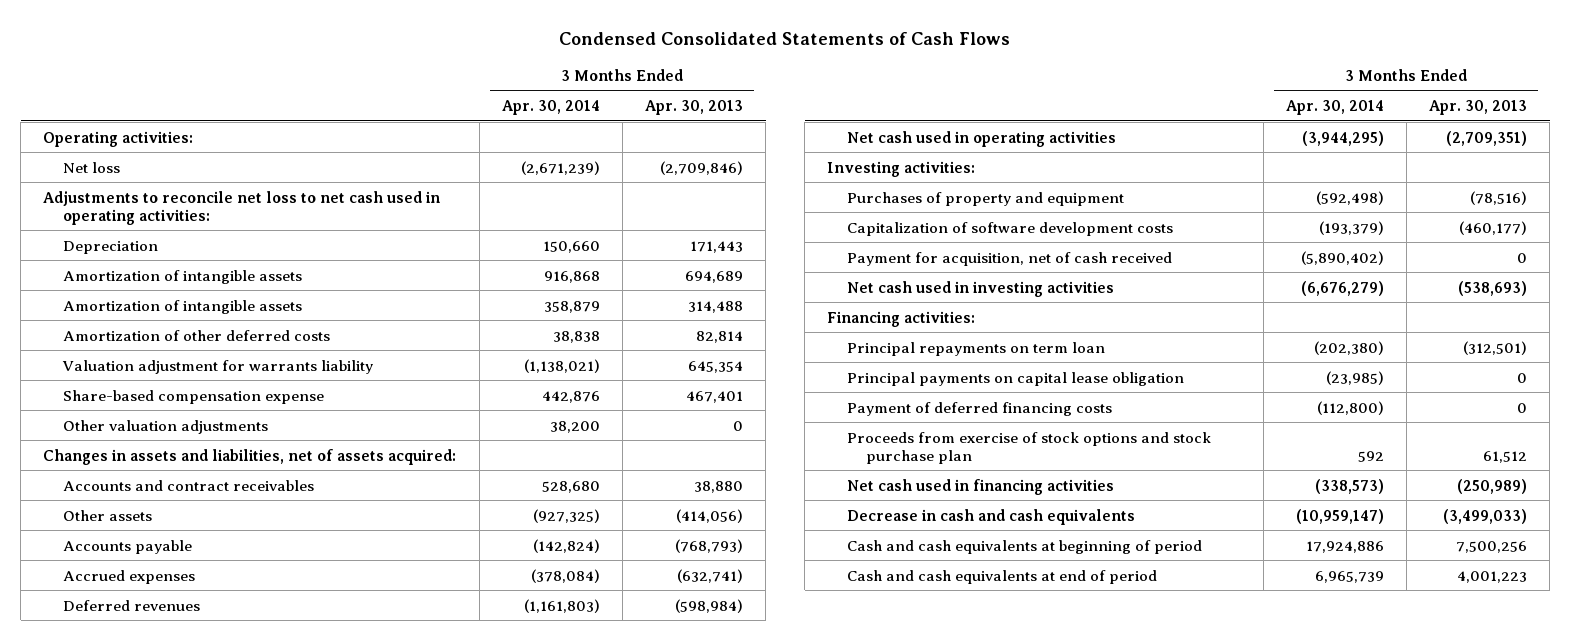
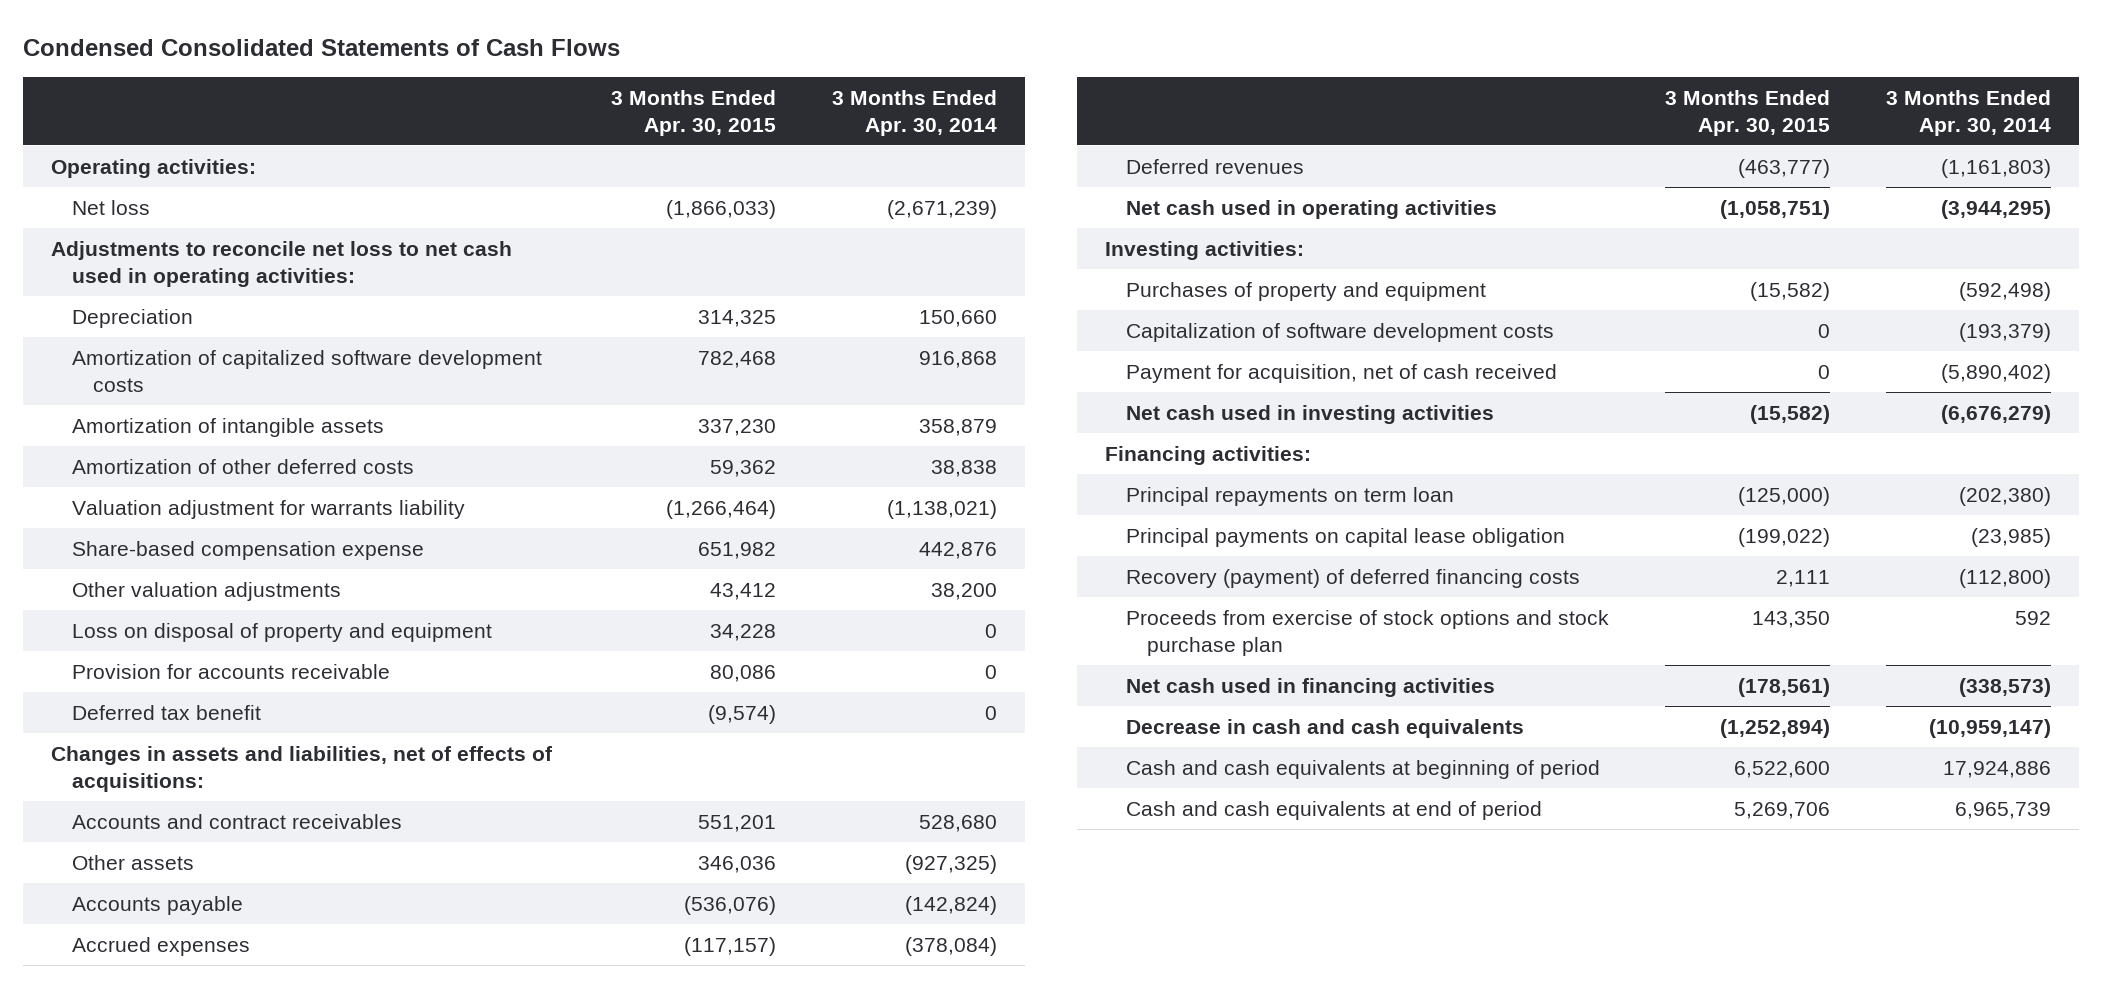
- | 3 Months Ended Apr. 30, 2014 | 3 Months Ended Apr. 30, 2013
+ | 3 Months Ended Apr. 30, 2015 | 3 Months Ended Apr. 30, 2014
- Amortization of intangible assets | 916,868 | 694,689
+ Amortization of capitalized software development costs | 782,468 | 916,868
- Changes in assets and liabilities, net of assets acquired:
+ Loss on disposal of property and equipment | 34,228 | 0
+ Provision for accounts receivable | 80,086 | 0
+ Deferred tax benefit | (9,574) | 0
+ Changes in assets and liabilities, net of effects of acquisitions:
- Payment of deferred financing costs | (112,800) | 0
+ Recovery (payment) of deferred financing costs | 2,111 | (112,800)

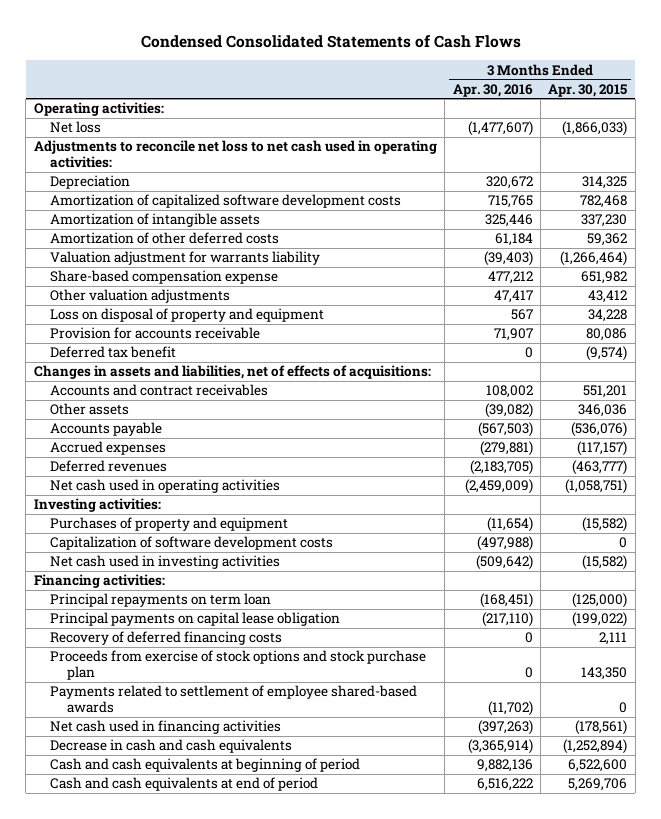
- | 3 Months Ended Apr. 30, 2015 | 3 Months Ended Apr. 30, 2014
+ | 3 Months Ended Apr. 30, 2016 | 3 Months Ended Apr. 30, 2015
- Payment for acquisition, net of cash received | 0 | (5,890,402)
- Recovery (payment) of deferred financing costs | 2,111 | (112,800)
+ Recovery of deferred financing costs | 0 | 2,111
+ Payments related to settlement of employee shared-based awards | (11,702) | 0

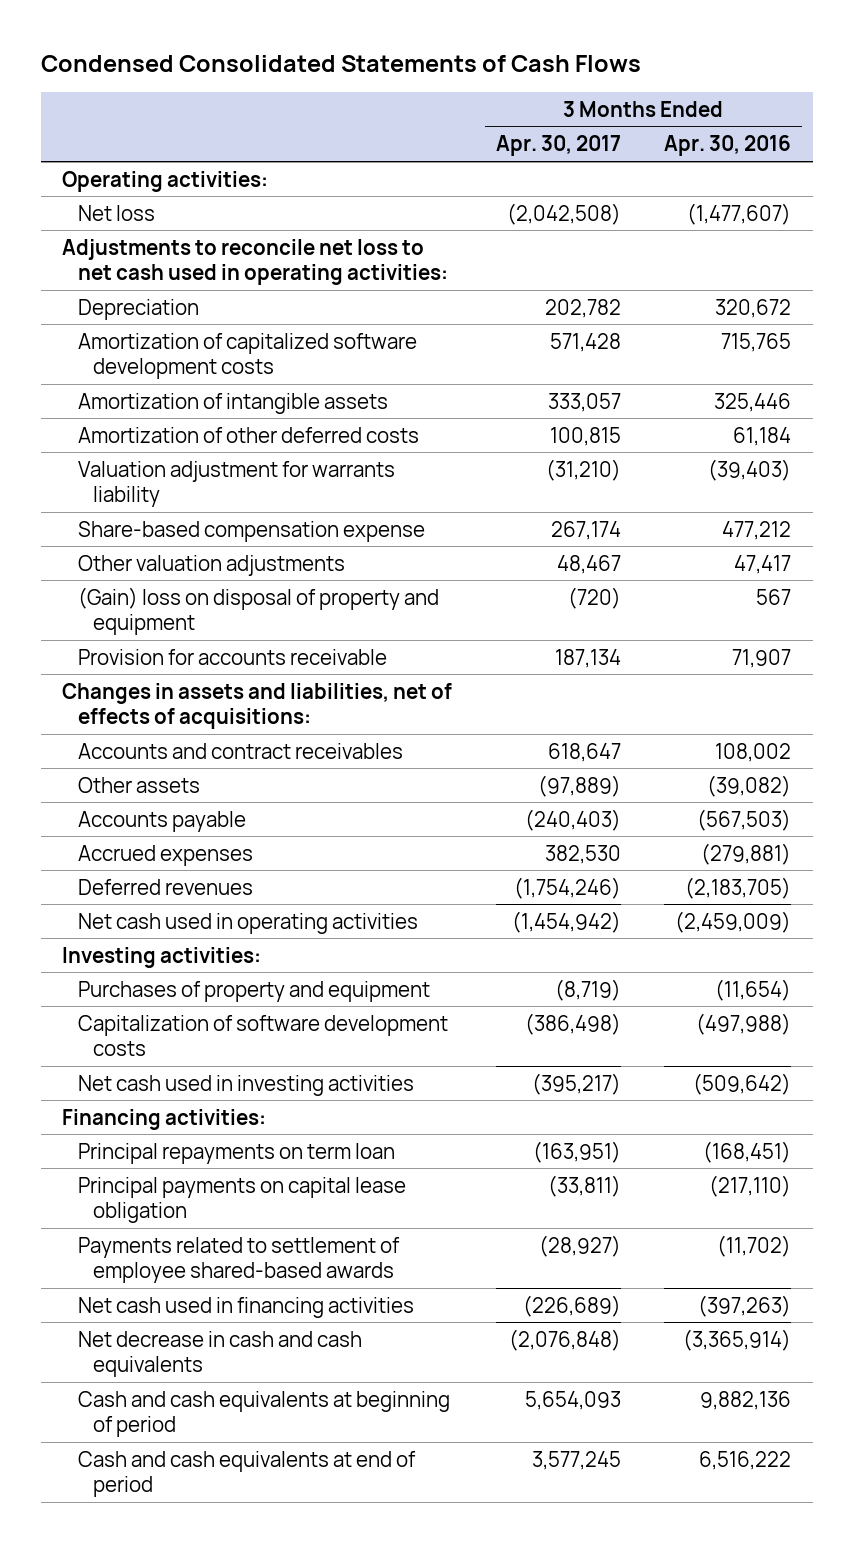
- | 3 Months Ended Apr. 30, 2016 | 3 Months Ended Apr. 30, 2015
+ | 3 Months Ended Apr. 30, 2017 | 3 Months Ended Apr. 30, 2016
- Loss on disposal of property and equipment | 567 | 34,228
+ (Gain) loss on disposal of property and equipment | (720) | 567
- Deferred tax benefit | 0 | (9,574)
- Recovery of deferred financing costs | 0 | 2,111
- Proceeds from exercise of stock options and stock purchase plan | 0 | 143,350
- Decrease in cash and cash equivalents | (3,365,914) | (1,252,894)
+ Net decrease in cash and cash equivalents | (2,076,848) | (3,365,914)

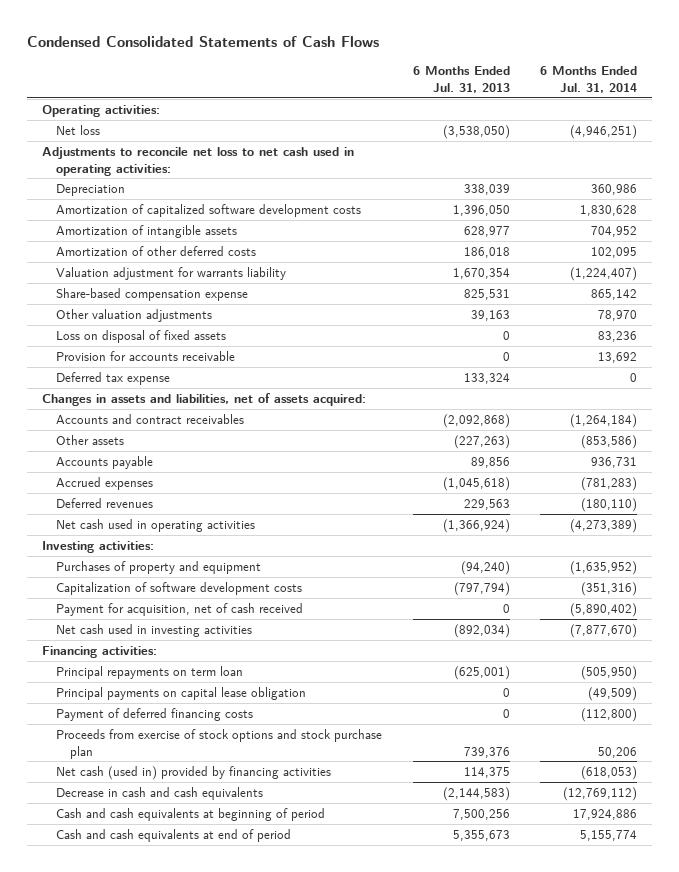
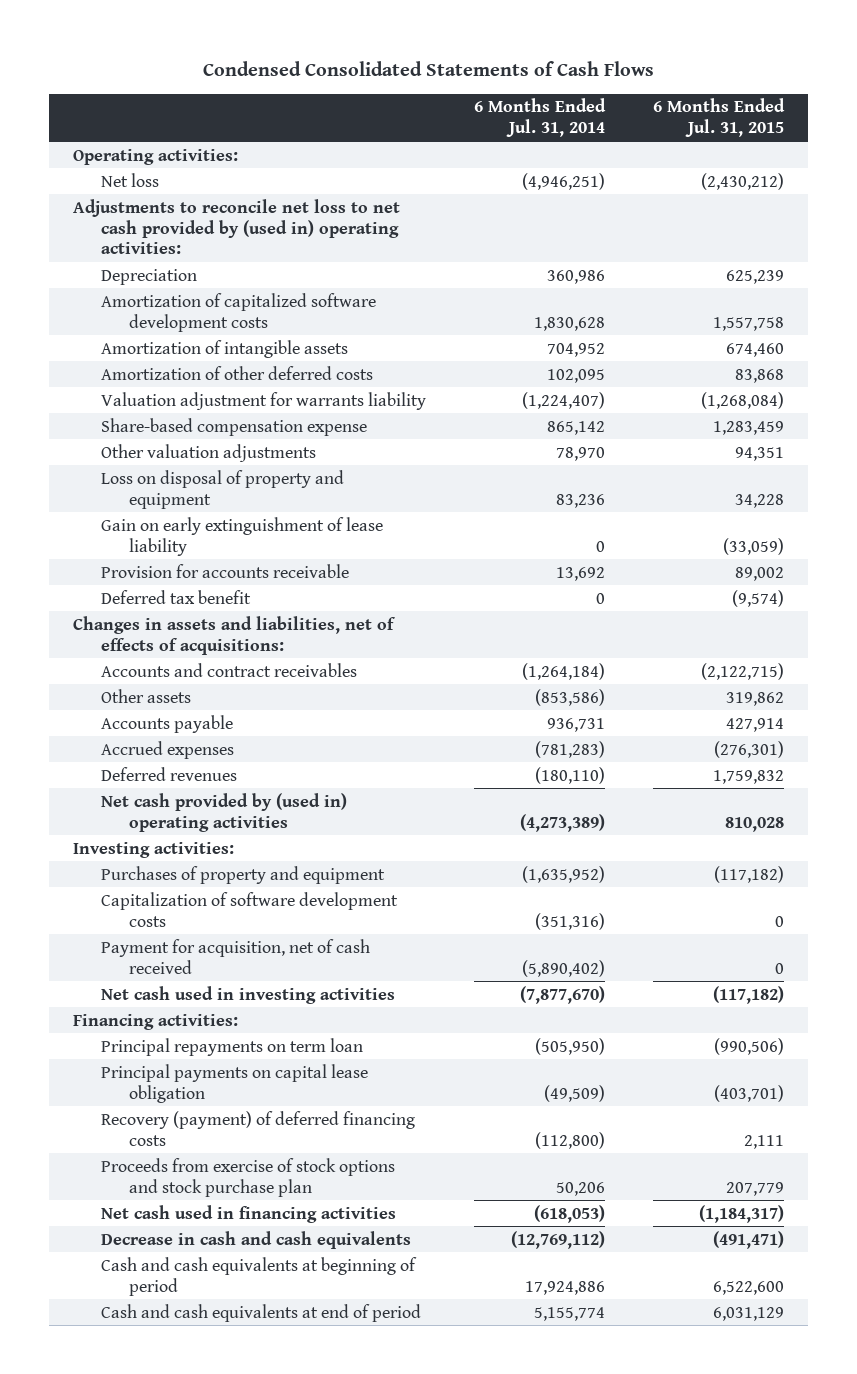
- | 6 Months Ended Jul. 31, 2013 | 6 Months Ended Jul. 31, 2014
+ | 6 Months Ended Jul. 31, 2014 | 6 Months Ended Jul. 31, 2015
- Adjustments to reconcile net loss to net cash used in operating activities:
+ Adjustments to reconcile net loss to net cash provided by (used in) operating activities:
- Loss on disposal of fixed assets | 0 | 83,236
+ Loss on disposal of property and equipment | 83,236 | 34,228
+ Gain on early extinguishment of lease liability | 0 | (33,059)
- Deferred tax expense | 133,324 | 0
- Changes in assets and liabilities, net of assets acquired:
+ Deferred tax benefit | 0 | (9,574)
+ Changes in assets and liabilities, net of effects of acquisitions:
- Net cash used in operating activities | (1,366,924) | (4,273,389)
+ Net cash provided by (used in) operating activities | (4,273,389) | 810,028
- Payment of deferred financing costs | 0 | (112,800)
+ Recovery (payment) of deferred financing costs | (112,800) | 2,111
- Net cash (used in) provided by financing activities | 114,375 | (618,053)
+ Net cash used in financing activities | (618,053) | (1,184,317)

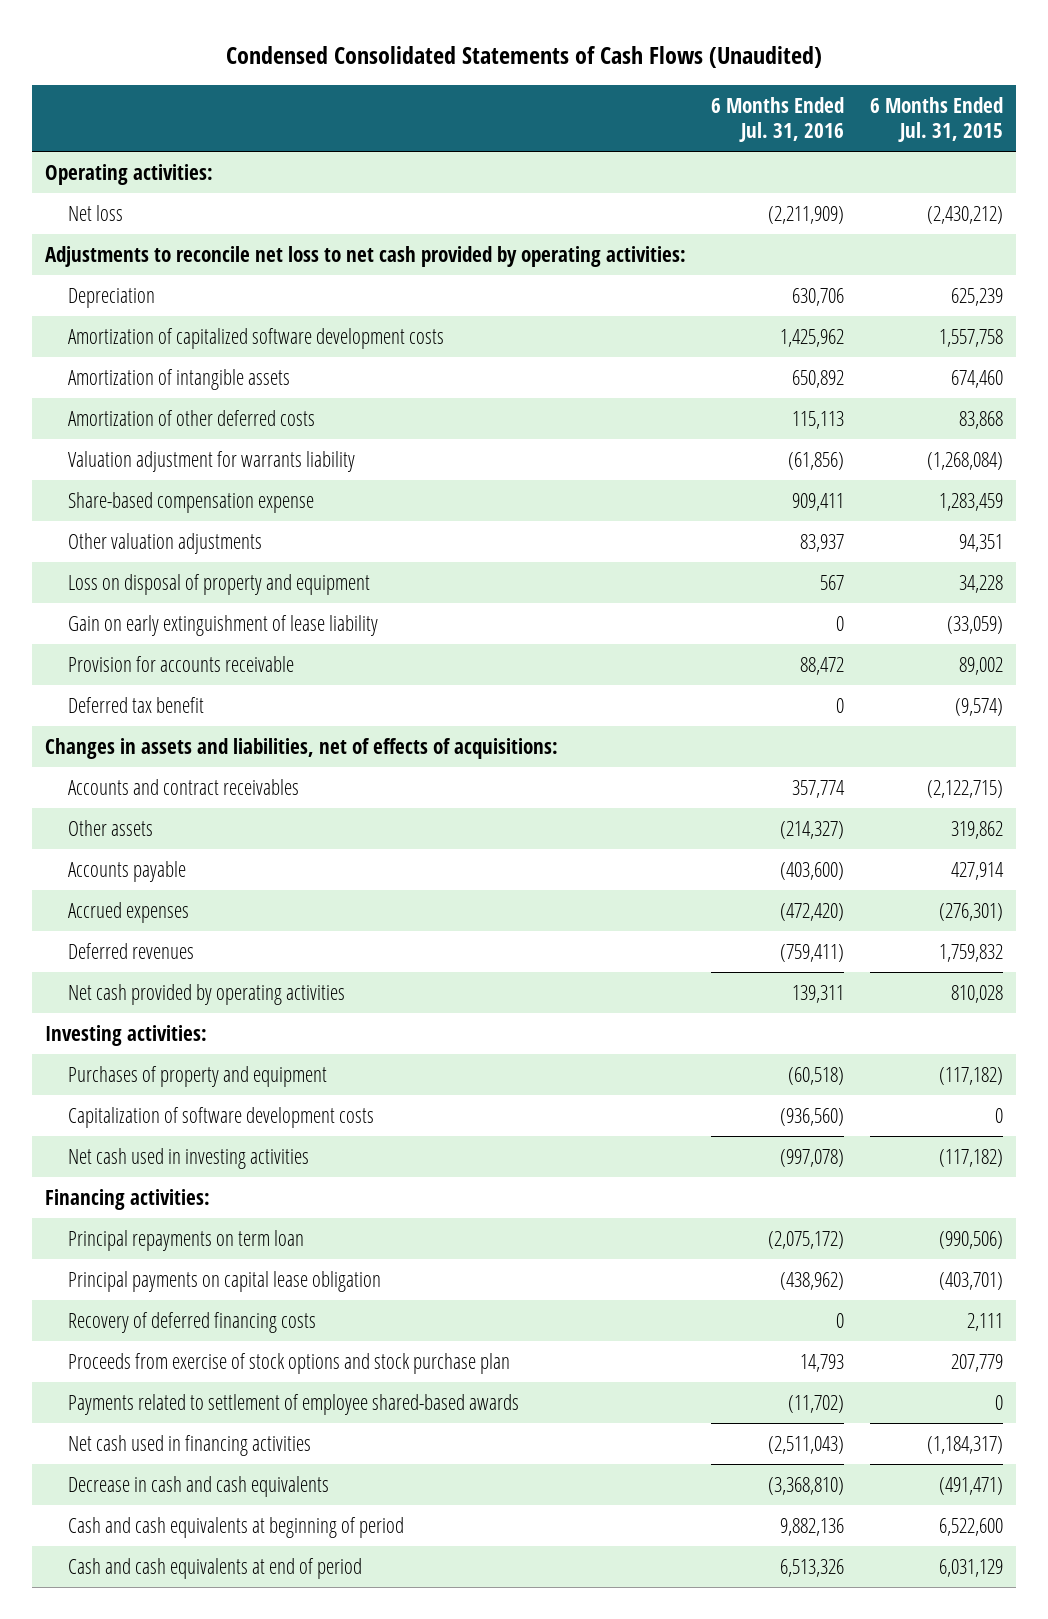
- Condensed Consolidated Statements of Cash Flows
+ Condensed Consolidated Statements of Cash Flows (Unaudited)
- | 6 Months Ended Jul. 31, 2014 | 6 Months Ended Jul. 31, 2015
+ | 6 Months Ended Jul. 31, 2016 | 6 Months Ended Jul. 31, 2015
- Adjustments to reconcile net loss to net cash provided by (used in) operating activities:
+ Adjustments to reconcile net loss to net cash provided by operating activities:
- Net cash provided by (used in) operating activities | (4,273,389) | 810,028
+ Net cash provided by operating activities | 139,311 | 810,028
- Payment for acquisition, net of cash received | (5,890,402) | 0
- Recovery (payment) of deferred financing costs | (112,800) | 2,111
+ Recovery of deferred financing costs | 0 | 2,111
+ Payments related to settlement of employee shared-based awards | (11,702) | 0

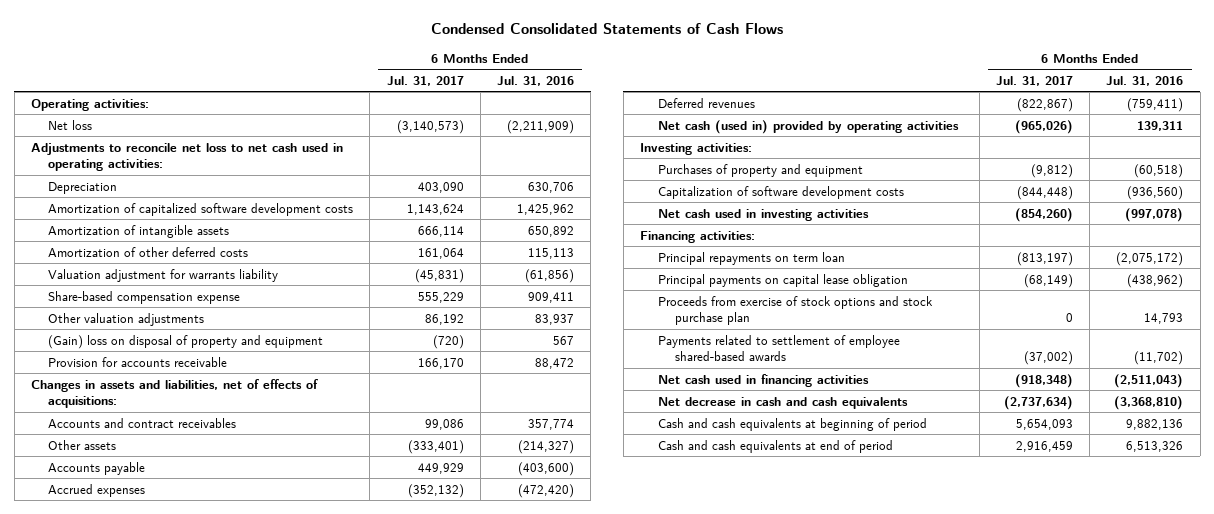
- Condensed Consolidated Statements of Cash Flows (Unaudited)
+ Condensed Consolidated Statements of Cash Flows
- | 6 Months Ended Jul. 31, 2016 | 6 Months Ended Jul. 31, 2015
+ | 6 Months Ended Jul. 31, 2017 | 6 Months Ended Jul. 31, 2016
- Adjustments to reconcile net loss to net cash provided by operating activities:
+ Adjustments to reconcile net loss to net cash used in operating activities:
- Loss on disposal of property and equipment | 567 | 34,228
- Gain on early extinguishment of lease liability | 0 | (33,059)
+ (Gain) loss on disposal of property and equipment | (720) | 567
- Deferred tax benefit | 0 | (9,574)
- Net cash provided by operating activities | 139,311 | 810,028
+ Net cash (used in) provided by operating activities | (965,026) | 139,311
- Recovery of deferred financing costs | 0 | 2,111
- Decrease in cash and cash equivalents | (3,368,810) | (491,471)
+ Net decrease in cash and cash equivalents | (2,737,634) | (3,368,810)

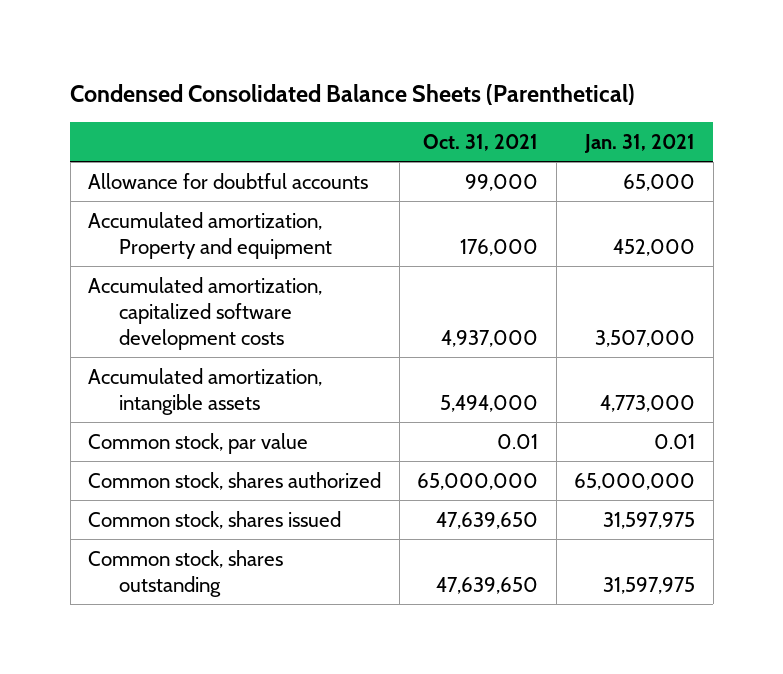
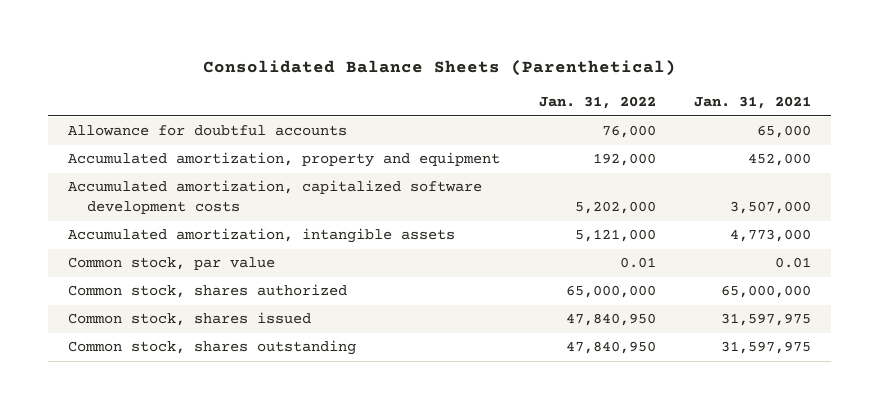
- Condensed Consolidated Balance Sheets (Parenthetical)
+ Consolidated Balance Sheets (Parenthetical)
- | Oct. 31, 2021 | Jan. 31, 2021
+ | Jan. 31, 2022 | Jan. 31, 2021
- Accumulated amortization, Property and equipment | 176,000 | 452,000
+ Accumulated amortization, property and equipment | 192,000 | 452,000

